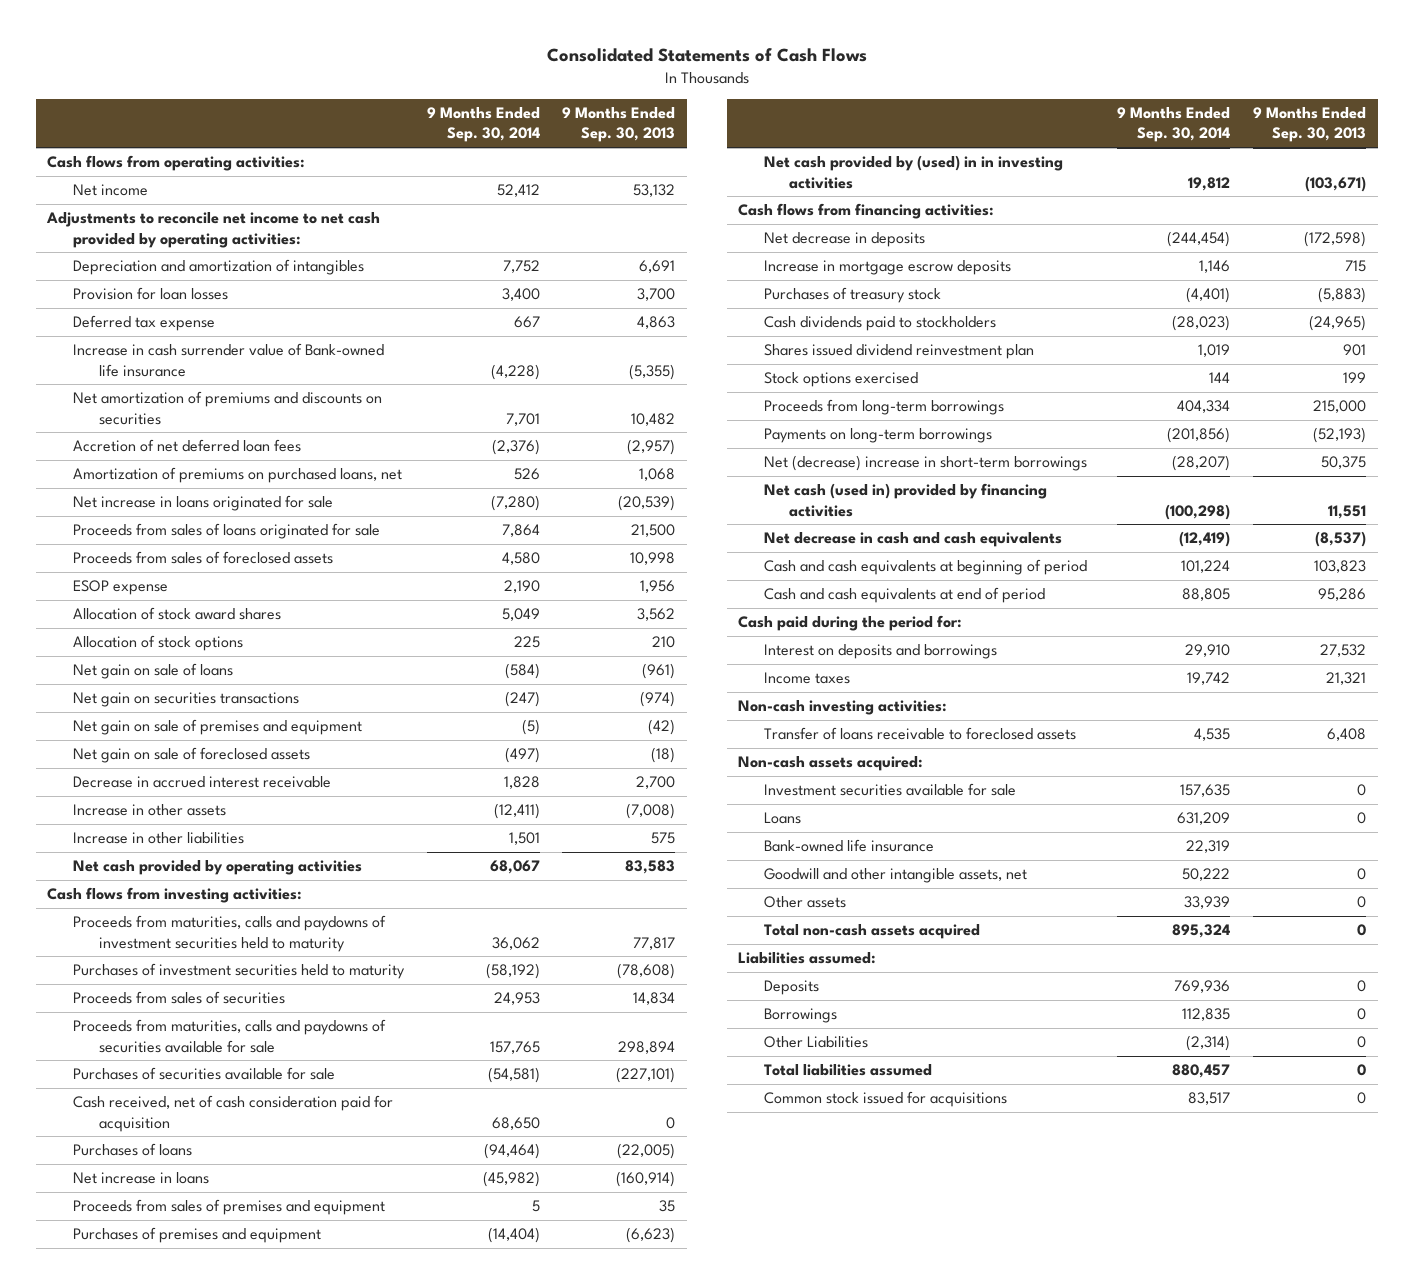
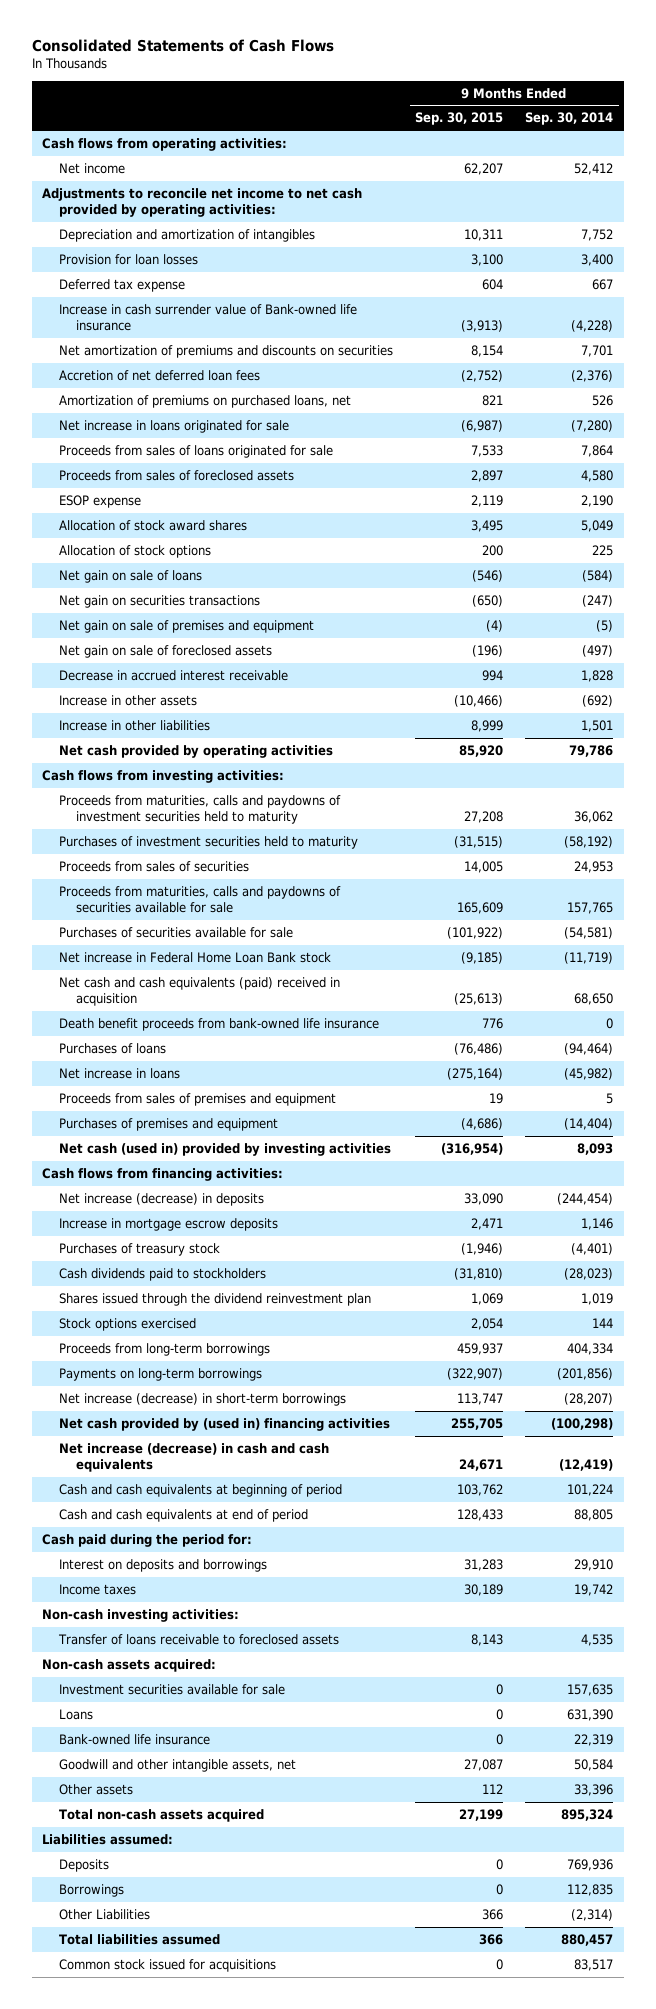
- | 9 Months Ended Sep. 30, 2014 | 9 Months Ended Sep. 30, 2013
+ | 9 Months Ended Sep. 30, 2015 | 9 Months Ended Sep. 30, 2014
- Increase in other assets | (12,411) | (7,008)
+ Increase in other assets | (10,466) | (692)
- Net cash provided by operating activities | 68,067 | 83,583
+ Net cash provided by operating activities | 85,920 | 79,786
- Cash received, net of cash consideration paid for acquisition | 68,650 | 0
+ Net increase in Federal Home Loan Bank stock | (9,185) | (11,719)
+ Net cash and cash equivalents (paid) received in acquisition | (25,613) | 68,650
+ Death benefit proceeds from bank-owned life insurance | 776 | 0
- Net cash provided by (used) in in investing activities | 19,812 | (103,671)
+ Net cash (used in) provided by investing activities | (316,954) | 8,093
- Net decrease in deposits | (244,454) | (172,598)
+ Net increase (decrease) in deposits | 33,090 | (244,454)
- Shares issued dividend reinvestment plan | 1,019 | 901
+ Shares issued through the dividend reinvestment plan | 1,069 | 1,019
- Net (decrease) increase in short-term borrowings | (28,207) | 50,375
- Net cash (used in) provided by financing activities | (100,298) | 11,551
- Net decrease in cash and cash equivalents | (12,419) | (8,537)
+ Net increase (decrease) in short-term borrowings | 113,747 | (28,207)
+ Net cash provided by (used in) financing activities | 255,705 | (100,298)
+ Net increase (decrease) in cash and cash equivalents | 24,671 | (12,419)
- Loans | 631,209 | 0
+ Loans | 0 | 631,390
- Goodwill and other intangible assets, net | 50,222 | 0
- Other assets | 33,939 | 0
+ Goodwill and other intangible assets, net | 27,087 | 50,584
+ Other assets | 112 | 33,396

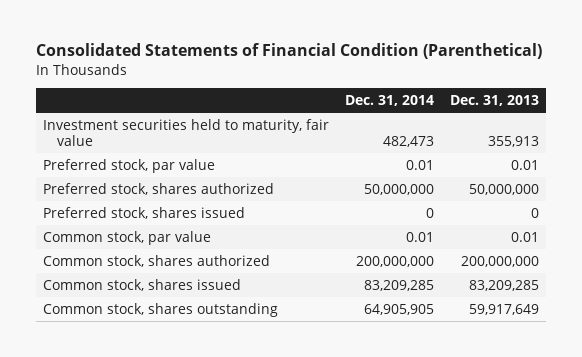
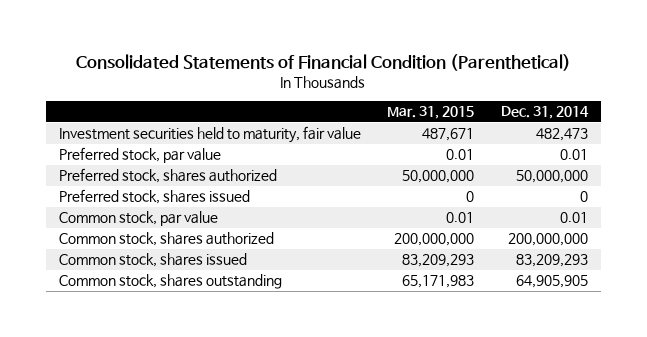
- | Dec. 31, 2014 | Dec. 31, 2013
+ | Mar. 31, 2015 | Dec. 31, 2014
- Common stock, shares issued | 83,209,285 | 83,209,285
+ Common stock, shares issued | 83,209,293 | 83,209,293

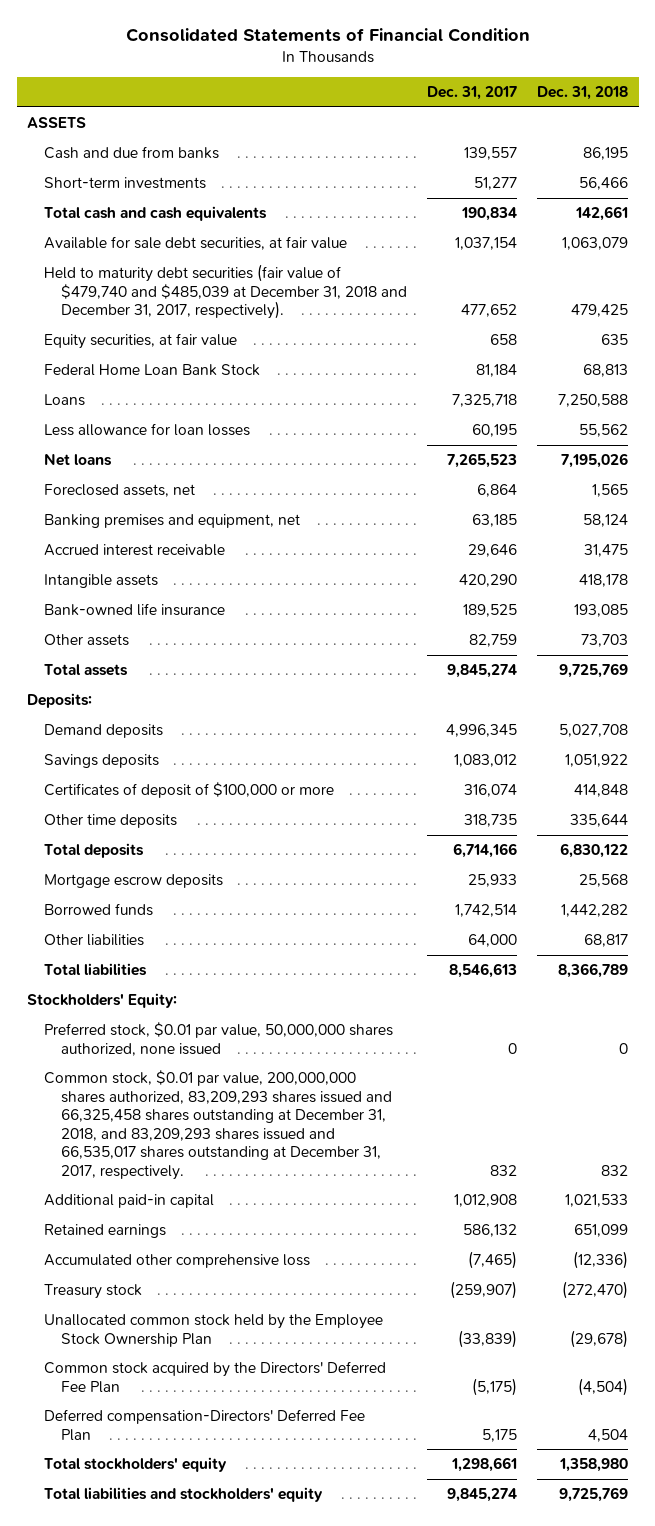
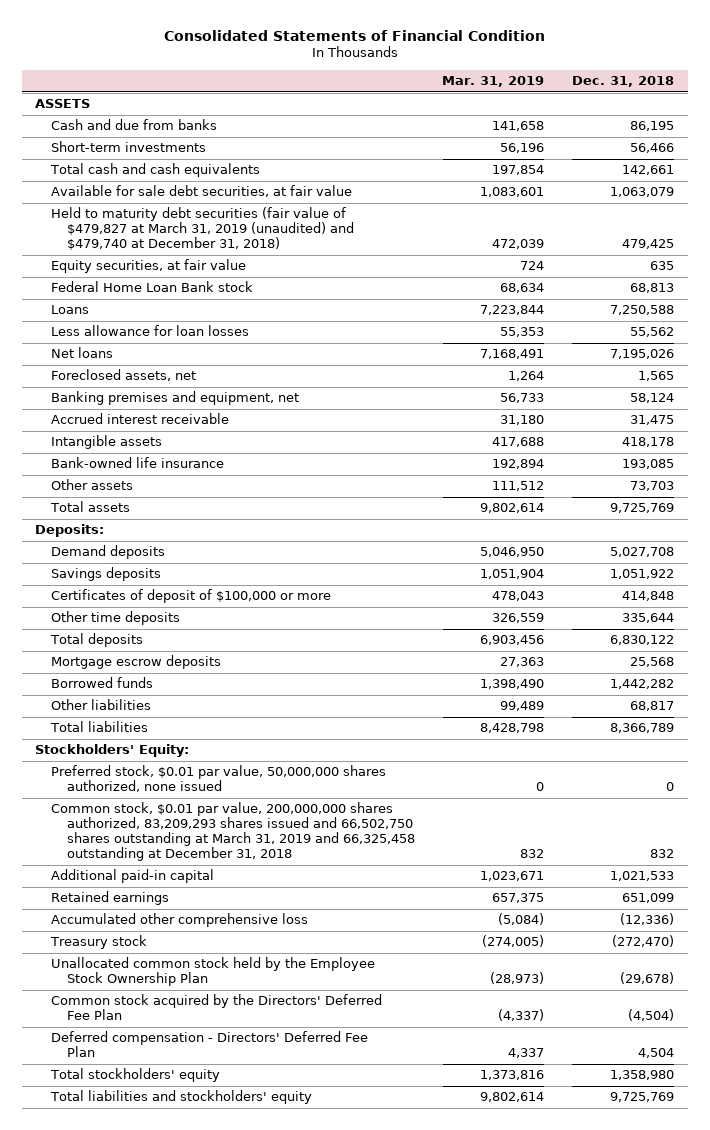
- | Dec. 31, 2017 | Dec. 31, 2018
+ | Mar. 31, 2019 | Dec. 31, 2018
- Held to maturity debt securities (fair value of $479,740 and $485,039 at December 31, 2018 and December 31, 2017, respectively). | 477,652 | 479,425
+ Held to maturity debt securities (fair value of $479,827 at March 31, 2019 (unaudited) and $479,740 at December 31, 2018) | 472,039 | 479,425
- Federal Home Loan Bank Stock | 81,184 | 68,813
+ Federal Home Loan Bank stock | 68,634 | 68,813
- Common stock, $0.01 par value, 200,000,000 shares authorized, 83,209,293 shares issued and 66,325,458 shares outstanding at December 31, 2018, and 83,209,293 shares issued and 66,535,017 shares outstanding at December 31, 2017, respectively. | 832 | 832
+ Common stock, $0.01 par value, 200,000,000 shares authorized, 83,209,293 shares issued and 66,502,750 shares outstanding at March 31, 2019 and 66,325,458 outstanding at December 31, 2018 | 832 | 832
- Deferred compensation-Directors' Deferred Fee Plan | 5,175 | 4,504
+ Deferred compensation - Directors' Deferred Fee Plan | 4,337 | 4,504

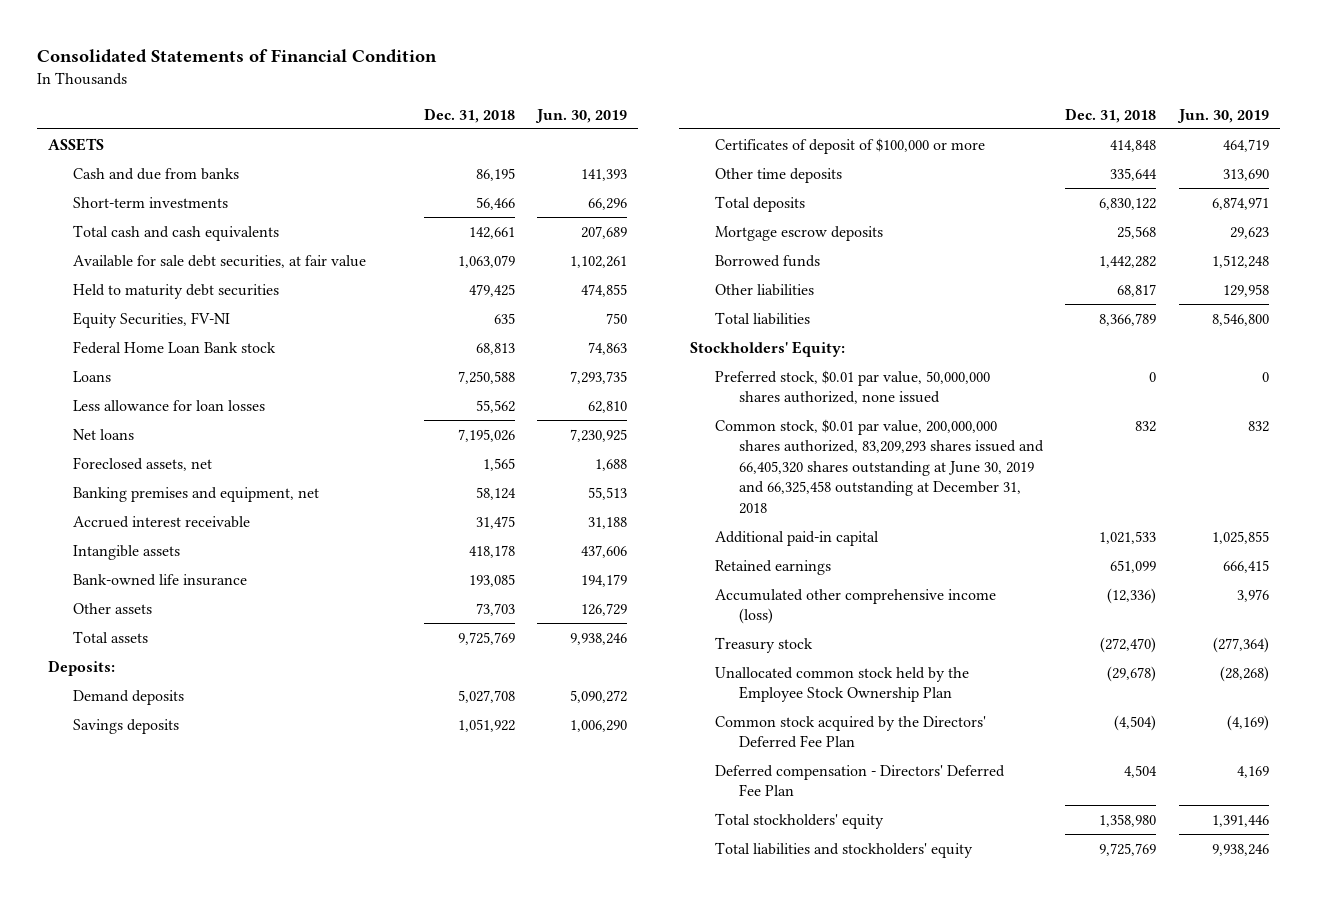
- | Mar. 31, 2019 | Dec. 31, 2018
+ | Dec. 31, 2018 | Jun. 30, 2019
- Held to maturity debt securities (fair value of $479,827 at March 31, 2019 (unaudited) and $479,740 at December 31, 2018) | 472,039 | 479,425
- Equity securities, at fair value | 724 | 635
+ Held to maturity debt securities | 479,425 | 474,855
+ Equity Securities, FV-NI | 635 | 750
- Common stock, $0.01 par value, 200,000,000 shares authorized, 83,209,293 shares issued and 66,502,750 shares outstanding at March 31, 2019 and 66,325,458 outstanding at December 31, 2018 | 832 | 832
+ Common stock, $0.01 par value, 200,000,000 shares authorized, 83,209,293 shares issued and 66,405,320 shares outstanding at June 30, 2019 and 66,325,458 outstanding at December 31, 2018 | 832 | 832
- Accumulated other comprehensive loss | (5,084) | (12,336)
+ Accumulated other comprehensive income (loss) | (12,336) | 3,976

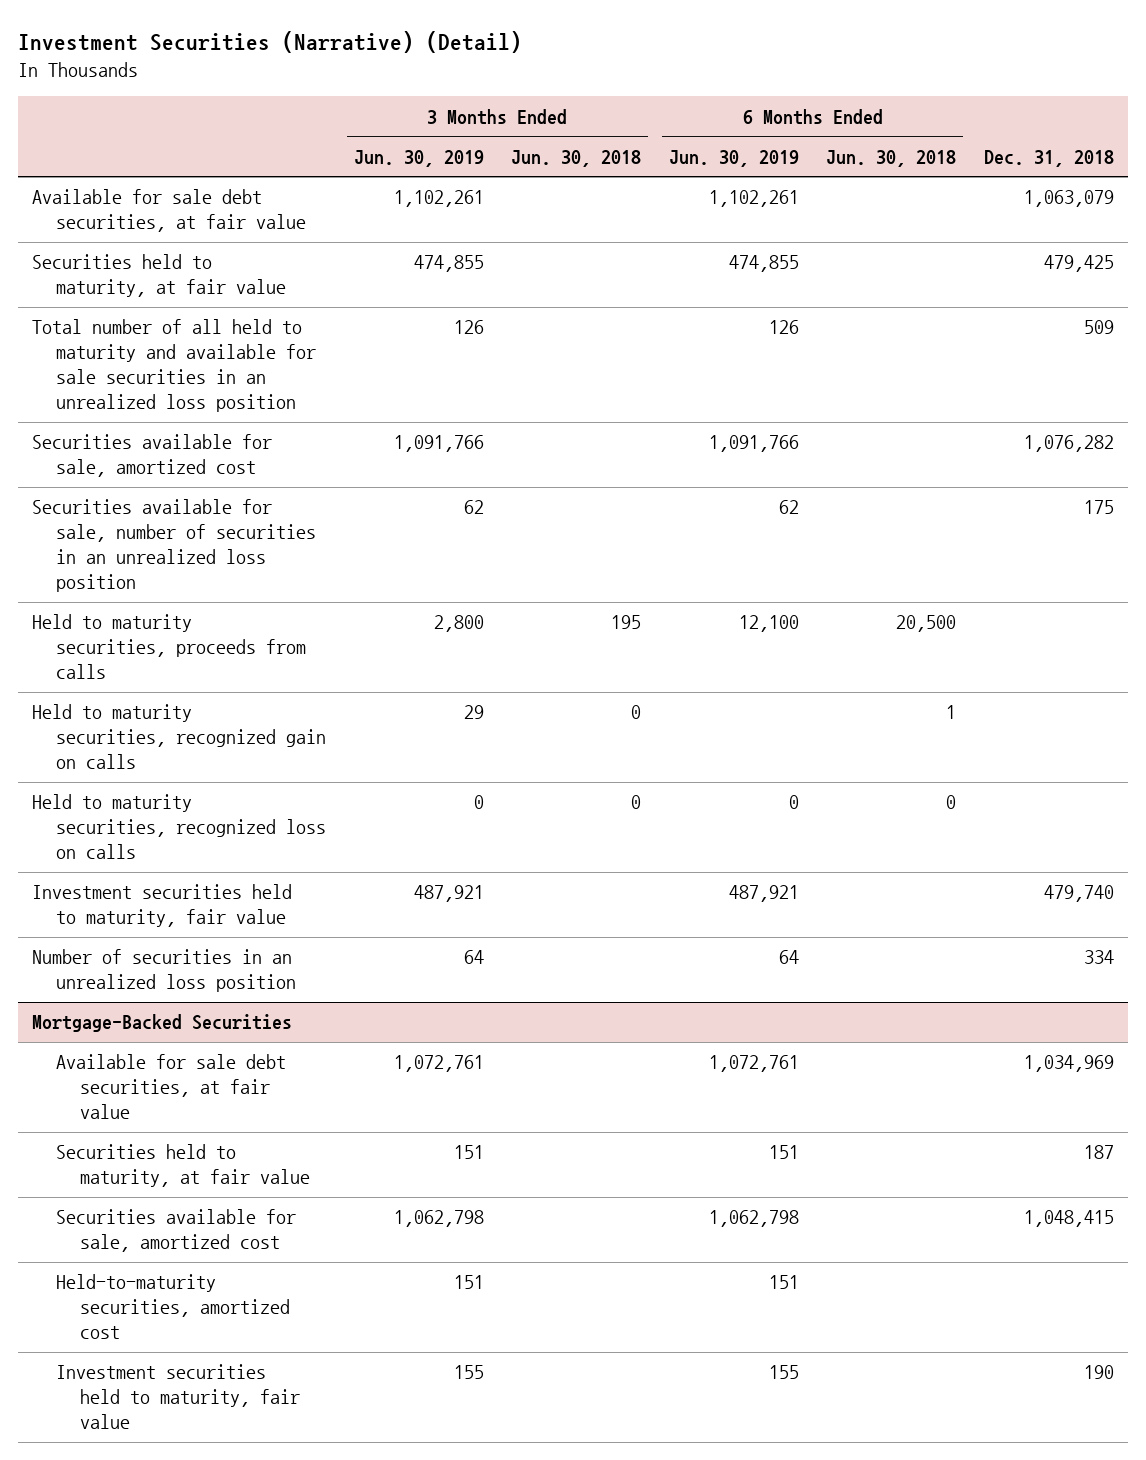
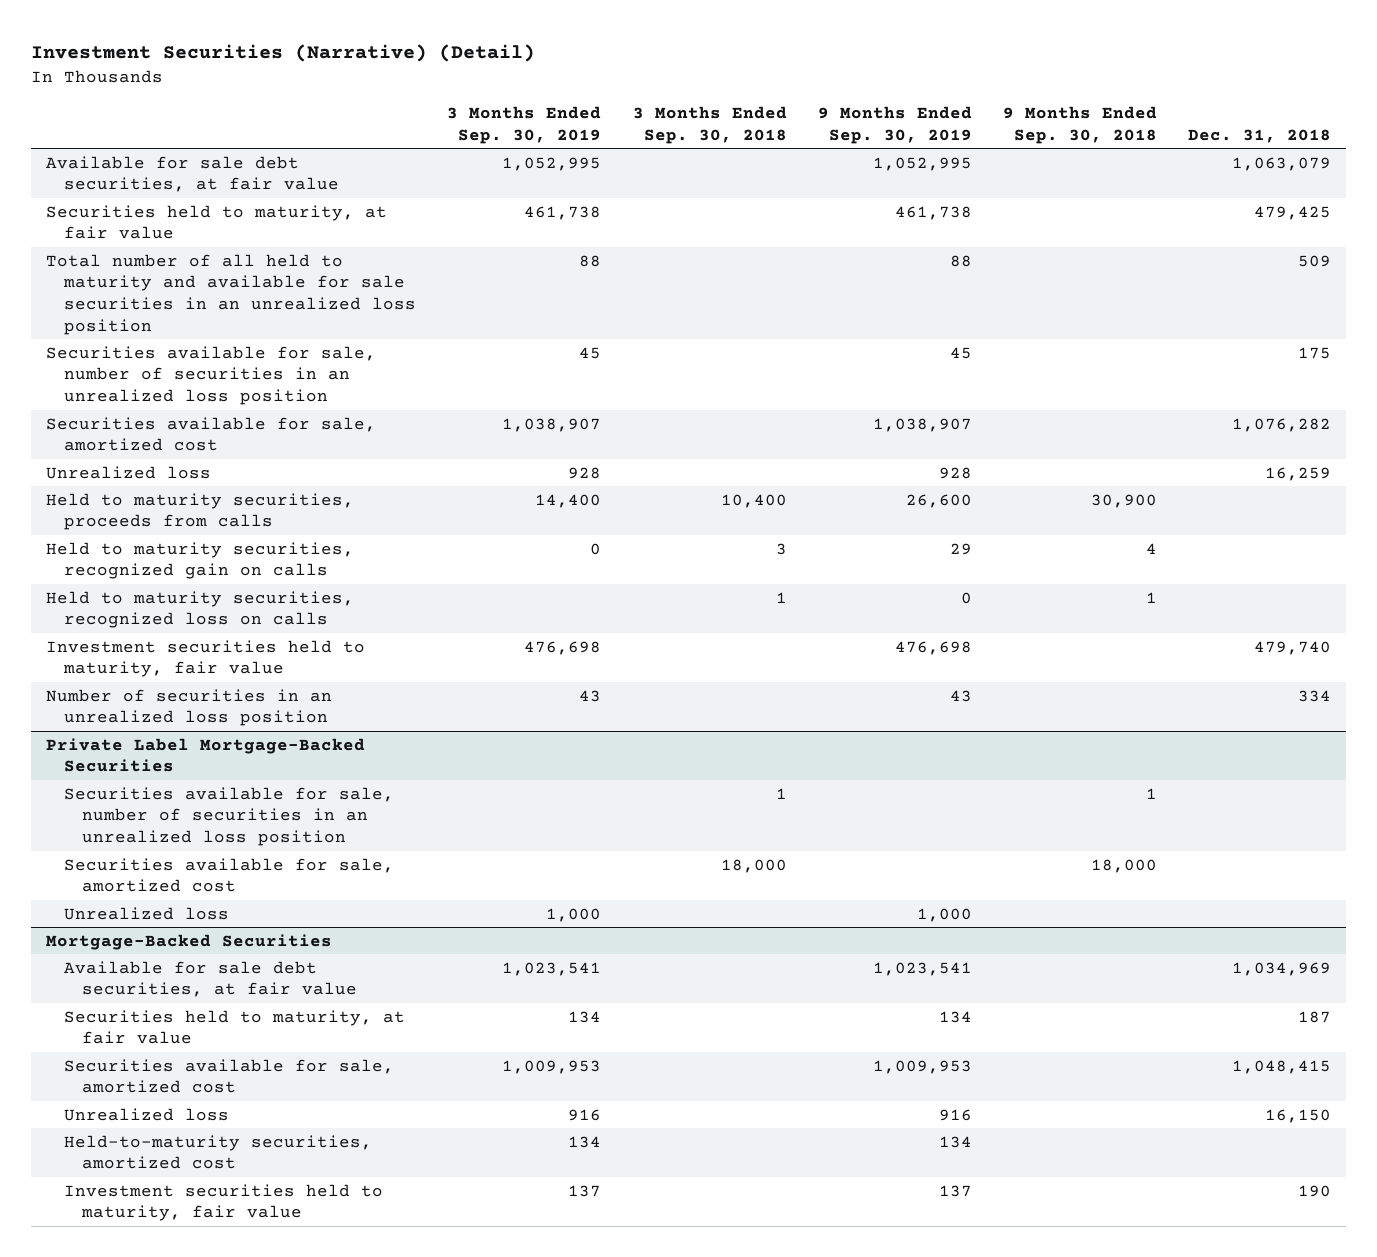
- | 3 Months Ended Jun. 30, 2019 | 3 Months Ended Jun. 30, 2018 | 6 Months Ended Jun. 30, 2019 | 6 Months Ended Jun. 30, 2018 | Dec. 31, 2018
+ | 3 Months Ended Sep. 30, 2019 | 3 Months Ended Sep. 30, 2018 | 9 Months Ended Sep. 30, 2019 | 9 Months Ended Sep. 30, 2018 | Dec. 31, 2018
moved down: Securities available for sale, amortized cost | 1,038,907 | | 1,038,907 | | 1,076,282
+ Unrealized loss | 928 | | 928 | | 16,259
+ Private Label Mortgage-Backed Securities
+ Securities available for sale, number of securities in an unrealized loss position | | 1 | | 1 |
+ Securities available for sale, amortized cost | | 18,000 | | 18,000 |
+ Unrealized loss | 1,000 | | 1,000 | |
@ Mortgage-Backed Securities
+ Unrealized loss | 916 | | 916 | | 16,150

